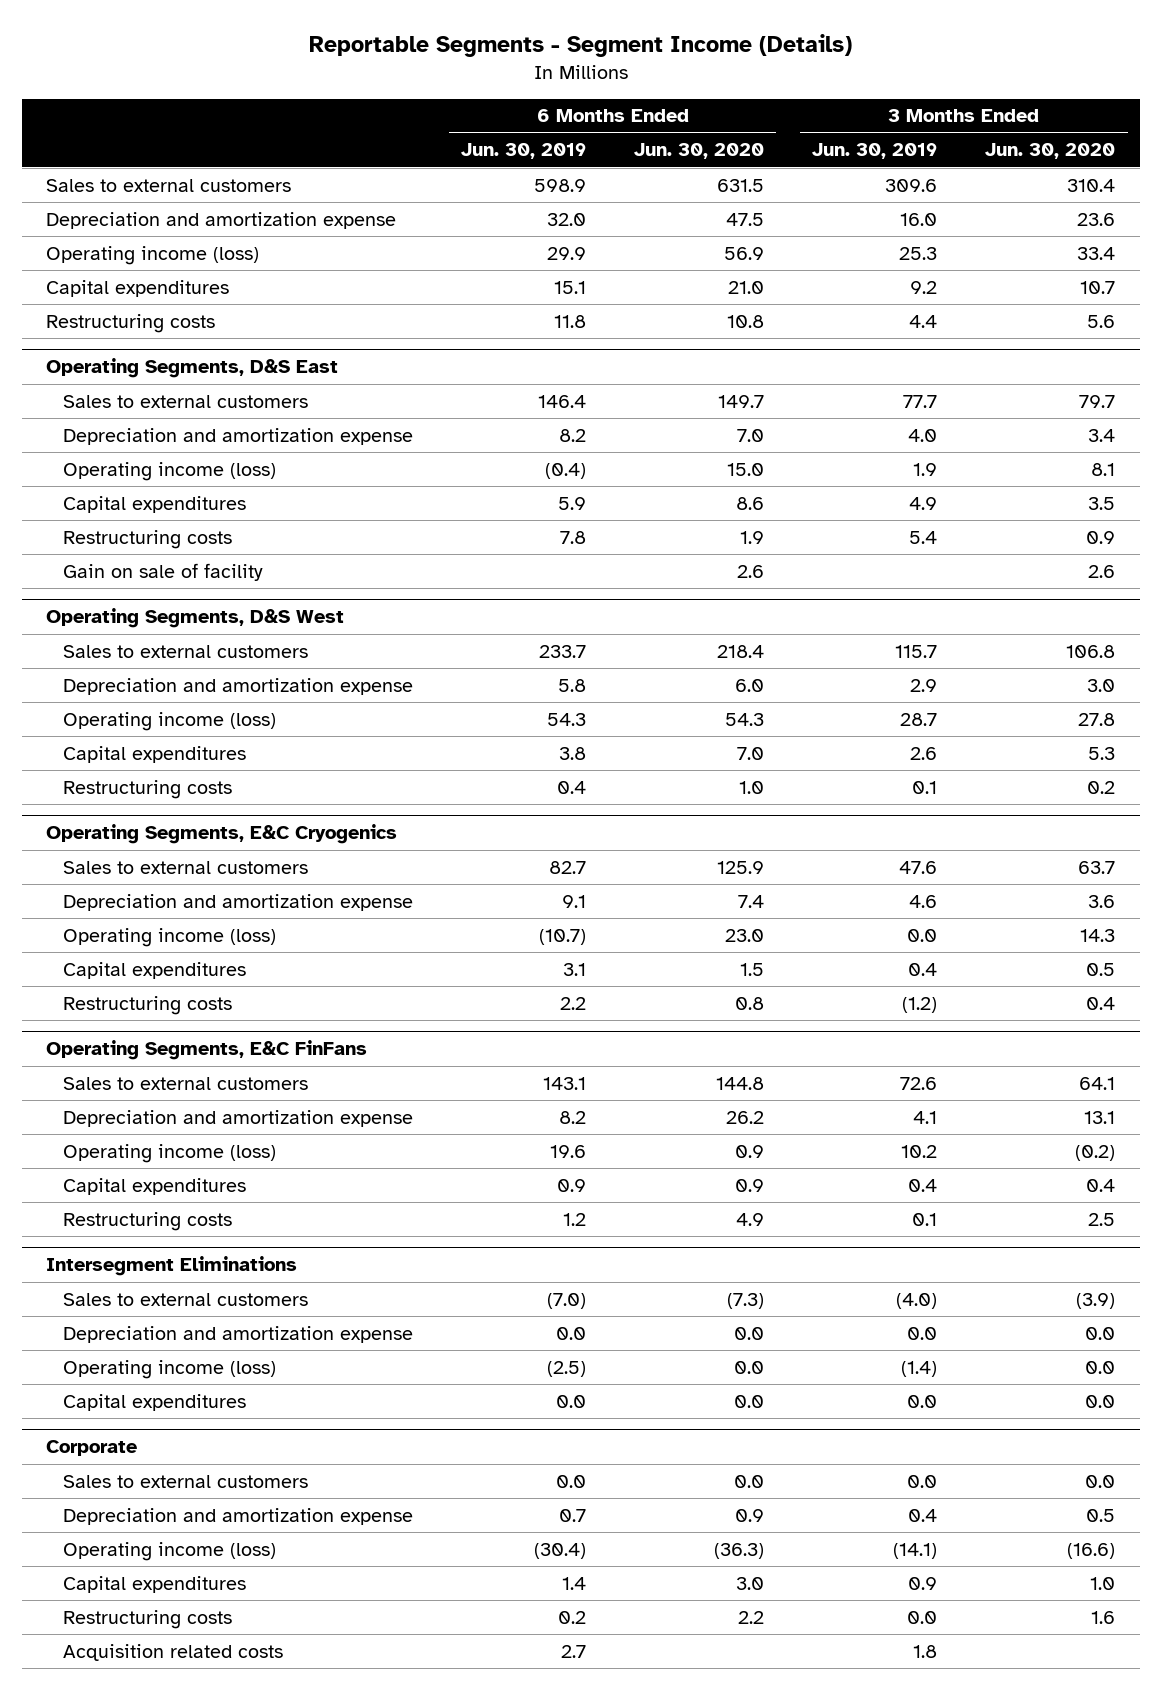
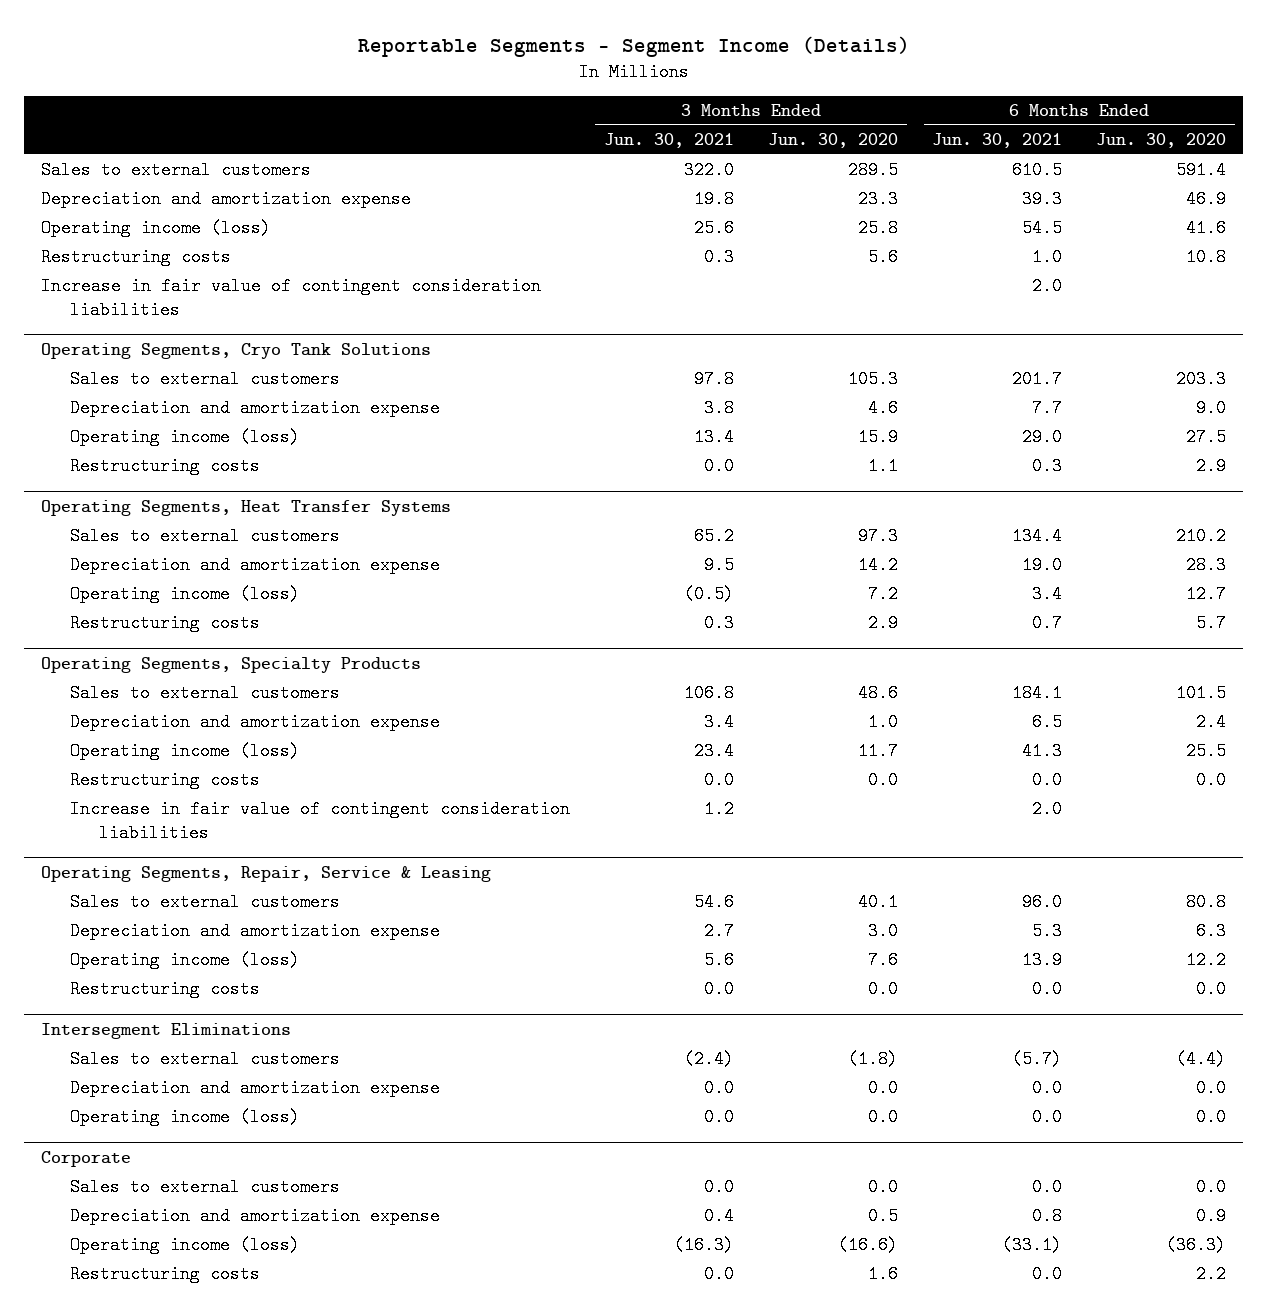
- | 6 Months Ended Jun. 30, 2019 | 6 Months Ended Jun. 30, 2020 | 3 Months Ended Jun. 30, 2019 | 3 Months Ended Jun. 30, 2020
+ | 3 Months Ended Jun. 30, 2021 | 3 Months Ended Jun. 30, 2020 | 6 Months Ended Jun. 30, 2021 | 6 Months Ended Jun. 30, 2020
- Sales to external customers | 598.9 | 631.5 | 309.6 | 310.4
- Depreciation and amortization expense | 32.0 | 47.5 | 16.0 | 23.6
- Operating income (loss) | 29.9 | 56.9 | 25.3 | 33.4
- Capital expenditures | 15.1 | 21.0 | 9.2 | 10.7
+ Sales to external customers | 322.0 | 289.5 | 610.5 | 591.4
+ Depreciation and amortization expense | 19.8 | 23.3 | 39.3 | 46.9
+ Operating income (loss) | 25.6 | 25.8 | 54.5 | 41.6
- Operating Segments, D&S East
- Sales to external customers | 146.4 | 149.7 | 77.7 | 79.7
- Depreciation and amortization expense | 8.2 | 7.0 | 4.0 | 3.4
- Operating income (loss) | (0.4) | 15.0 | 1.9 | 8.1
- Capital expenditures | 5.9 | 8.6 | 4.9 | 3.5
- Restructuring costs | 7.8 | 1.9 | 5.4 | 0.9
- Gain on sale of facility | | 2.6 | | 2.6
- Operating Segments, D&S West
- Sales to external customers | 233.7 | 218.4 | 115.7 | 106.8
- Depreciation and amortization expense | 5.8 | 6.0 | 2.9 | 3.0
- Operating income (loss) | 54.3 | 54.3 | 28.7 | 27.8
- Capital expenditures | 3.8 | 7.0 | 2.6 | 5.3
- Restructuring costs | 0.4 | 1.0 | 0.1 | 0.2
- Operating Segments, E&C Cryogenics
- Sales to external customers | 82.7 | 125.9 | 47.6 | 63.7
- Depreciation and amortization expense | 9.1 | 7.4 | 4.6 | 3.6
- Operating income (loss) | (10.7) | 23.0 | 0.0 | 14.3
- Capital expenditures | 3.1 | 1.5 | 0.4 | 0.5
- Restructuring costs | 2.2 | 0.8 | (1.2) | 0.4
- Operating Segments, E&C FinFans
- Sales to external customers | 143.1 | 144.8 | 72.6 | 64.1
- Depreciation and amortization expense | 8.2 | 26.2 | 4.1 | 13.1
- Operating income (loss) | 19.6 | 0.9 | 10.2 | (0.2)
- Capital expenditures | 0.9 | 0.9 | 0.4 | 0.4
- Restructuring costs | 1.2 | 4.9 | 0.1 | 2.5
+ Increase in fair value of contingent consideration liabilities | | | 2.0 |
+ Operating Segments, Cryo Tank Solutions
+ Sales to external customers | 97.8 | 105.3 | 201.7 | 203.3
+ Depreciation and amortization expense | 3.8 | 4.6 | 7.7 | 9.0
+ Operating income (loss) | 13.4 | 15.9 | 29.0 | 27.5
+ Restructuring costs | 0.0 | 1.1 | 0.3 | 2.9
+ Operating Segments, Heat Transfer Systems
+ Sales to external customers | 65.2 | 97.3 | 134.4 | 210.2
+ Depreciation and amortization expense | 9.5 | 14.2 | 19.0 | 28.3
+ Operating income (loss) | (0.5) | 7.2 | 3.4 | 12.7
+ Restructuring costs | 0.3 | 2.9 | 0.7 | 5.7
+ Operating Segments, Specialty Products
+ Sales to external customers | 106.8 | 48.6 | 184.1 | 101.5
+ Depreciation and amortization expense | 3.4 | 1.0 | 6.5 | 2.4
+ Operating income (loss) | 23.4 | 11.7 | 41.3 | 25.5
+ Restructuring costs | 0.0 | 0.0 | 0.0 | 0.0
+ Increase in fair value of contingent consideration liabilities | 1.2 | | 2.0 |
+ Operating Segments, Repair, Service & Leasing
+ Sales to external customers | 54.6 | 40.1 | 96.0 | 80.8
+ Depreciation and amortization expense | 2.7 | 3.0 | 5.3 | 6.3
+ Operating income (loss) | 5.6 | 7.6 | 13.9 | 12.2
+ Restructuring costs | 0.0 | 0.0 | 0.0 | 0.0
@ Intersegment Eliminations
- Sales to external customers | (7.0) | (7.3) | (4.0) | (3.9)
+ Sales to external customers | (2.4) | (1.8) | (5.7) | (4.4)
- Capital expenditures | 0.0 | 0.0 | 0.0 | 0.0
@ Corporate
- Capital expenditures | 1.4 | 3.0 | 0.9 | 1.0
- Acquisition related costs | 2.7 | | 1.8 |

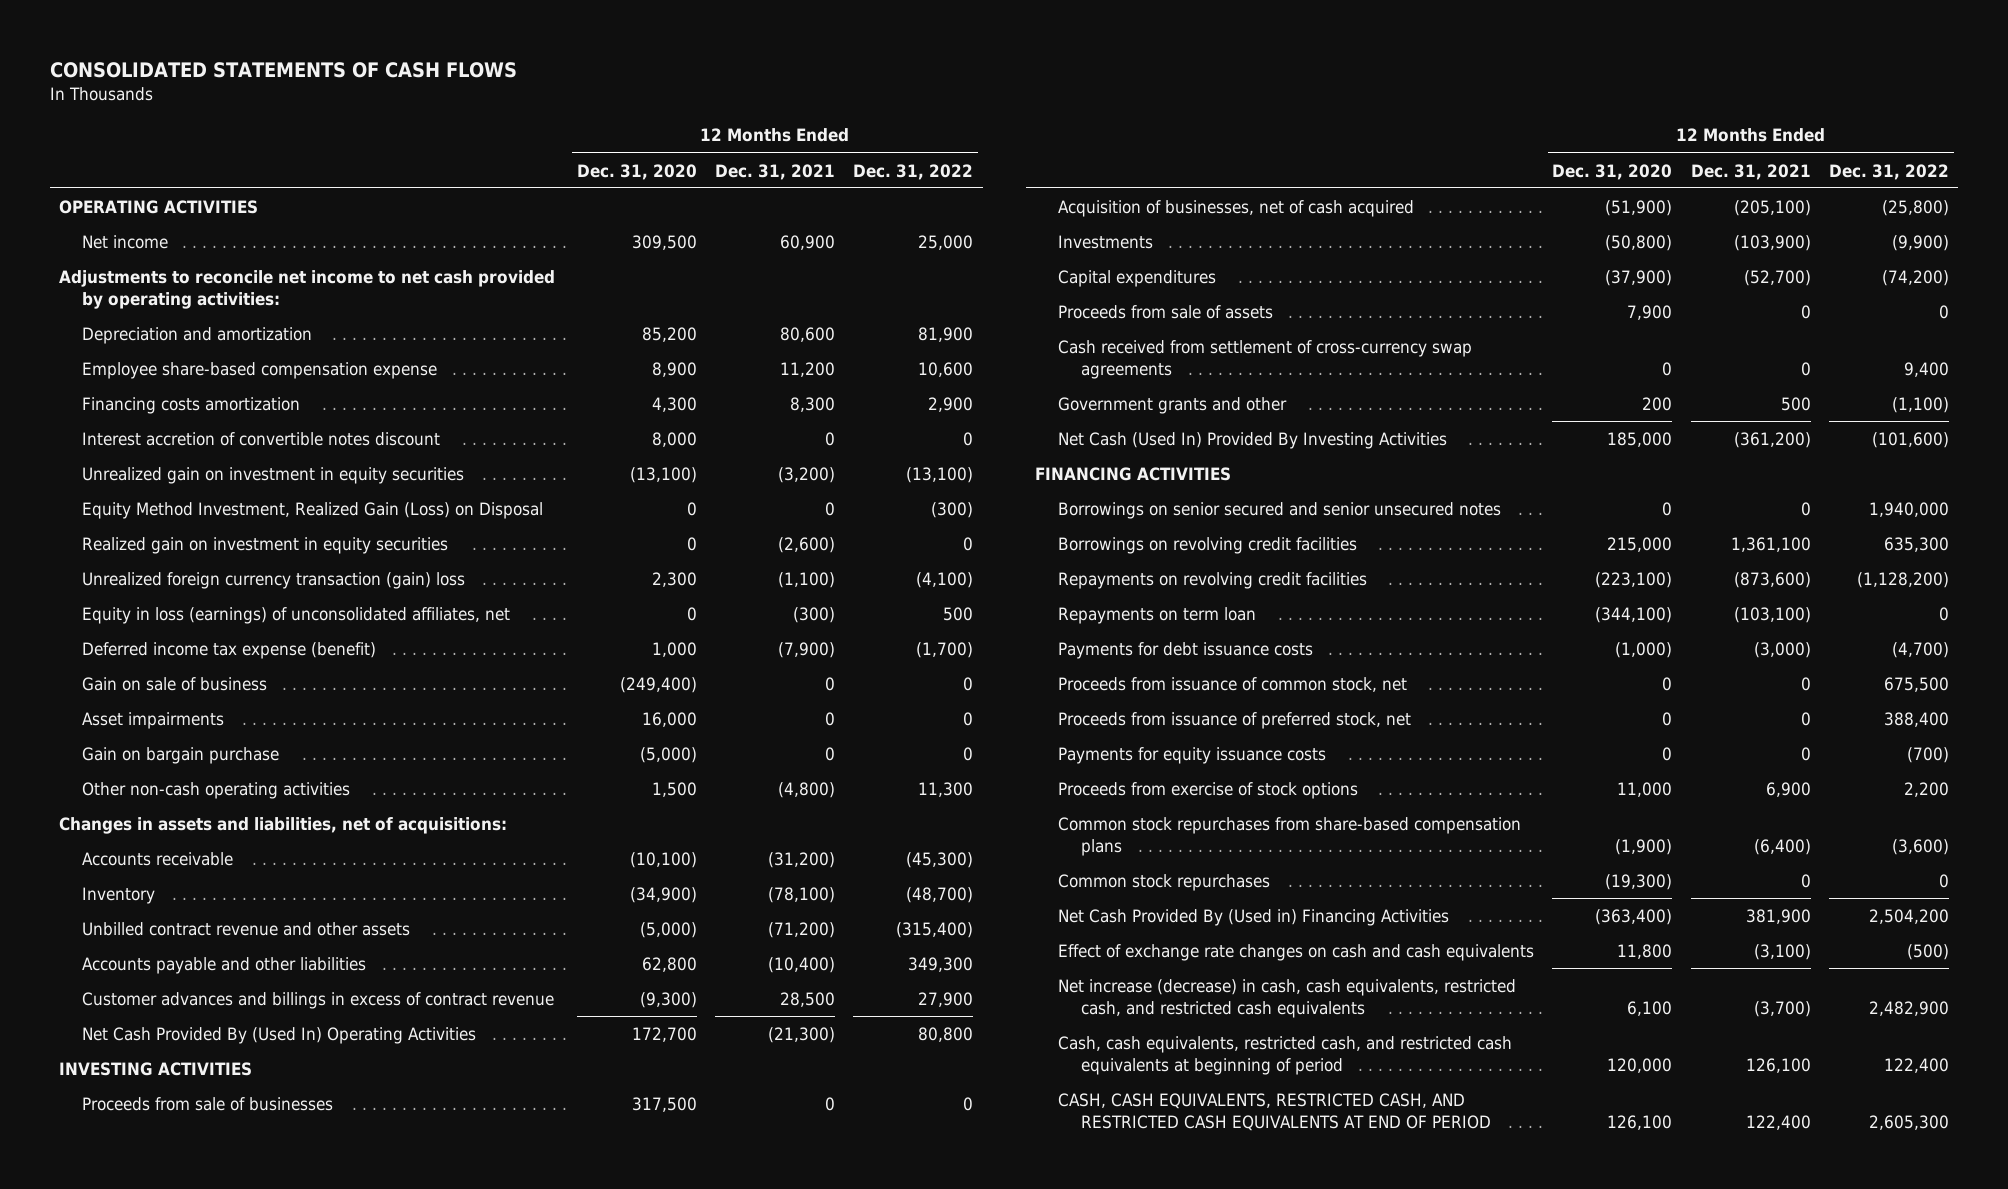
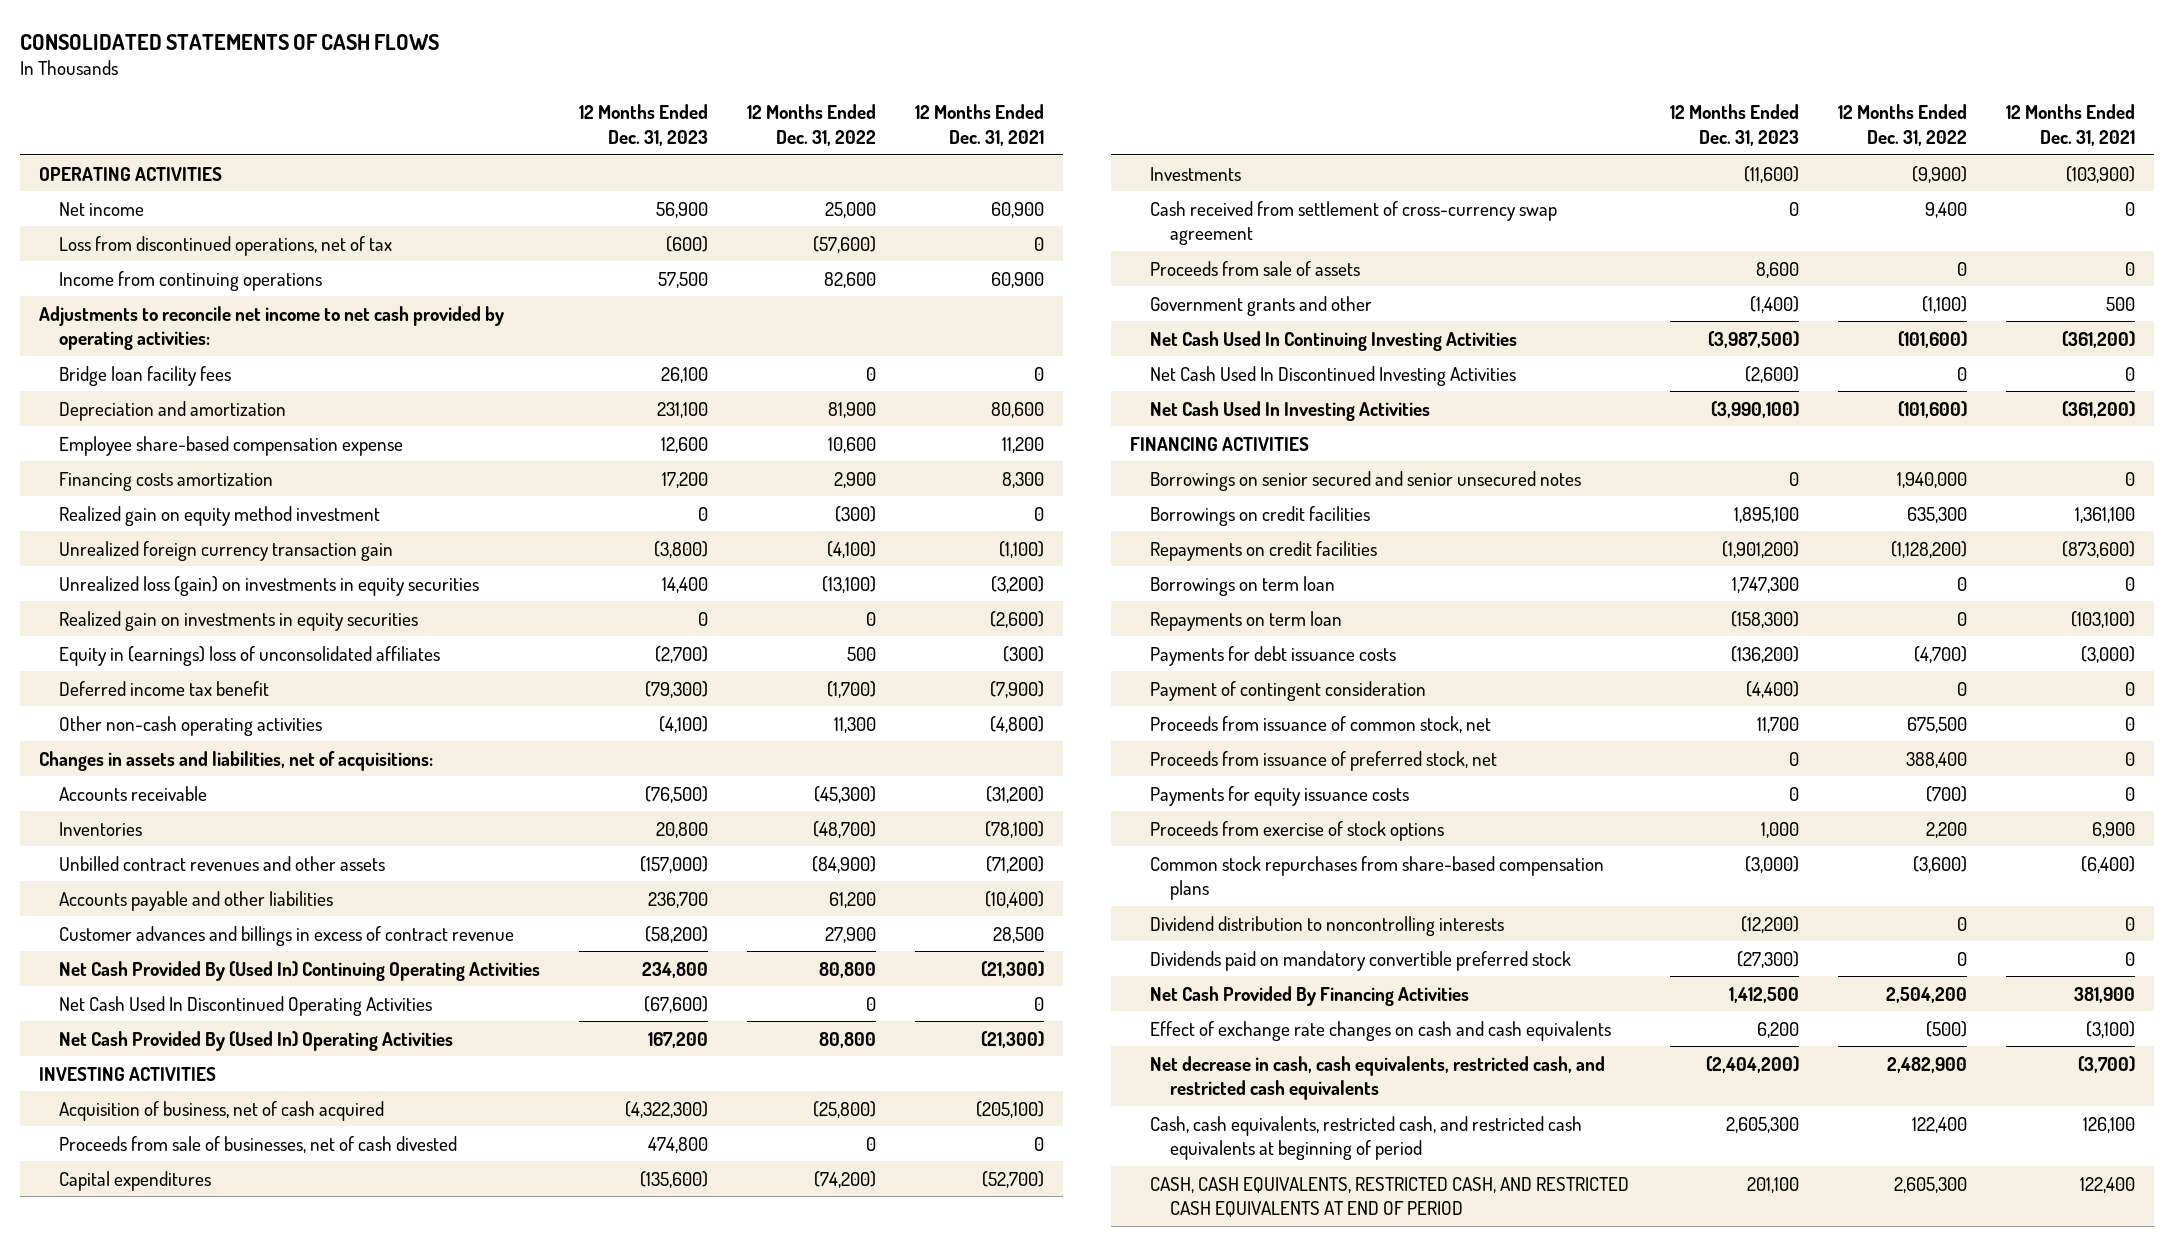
- | 12 Months Ended Dec. 31, 2020 | 12 Months Ended Dec. 31, 2021 | 12 Months Ended Dec. 31, 2022
+ | 12 Months Ended Dec. 31, 2023 | 12 Months Ended Dec. 31, 2022 | 12 Months Ended Dec. 31, 2021
+ Loss from discontinued operations, net of tax | (600) | (57,600) | 0
+ Income from continuing operations | 57,500 | 82,600 | 60,900
+ Bridge loan facility fees | 26,100 | 0 | 0
- Interest accretion of convertible notes discount | 8,000 | 0 | 0
- Unrealized gain on investment in equity securities | (13,100) | (3,200) | (13,100)
- Equity Method Investment, Realized Gain (Loss) on Disposal | 0 | 0 | (300)
- Realized gain on investment in equity securities | 0 | (2,600) | 0
- Unrealized foreign currency transaction (gain) loss | 2,300 | (1,100) | (4,100)
- Equity in loss (earnings) of unconsolidated affiliates, net | 0 | (300) | 500
- Deferred income tax expense (benefit) | 1,000 | (7,900) | (1,700)
- Gain on sale of business | (249,400) | 0 | 0
- Asset impairments | 16,000 | 0 | 0
- Gain on bargain purchase | (5,000) | 0 | 0
+ Realized gain on equity method investment | 0 | (300) | 0
+ Unrealized foreign currency transaction gain | (3,800) | (4,100) | (1,100)
+ Unrealized loss (gain) on investments in equity securities | 14,400 | (13,100) | (3,200)
+ Realized gain on investments in equity securities | 0 | 0 | (2,600)
+ Equity in (earnings) loss of unconsolidated affiliates | (2,700) | 500 | (300)
+ Deferred income tax benefit | (79,300) | (1,700) | (7,900)
- Inventory | (34,900) | (78,100) | (48,700)
- Unbilled contract revenue and other assets | (5,000) | (71,200) | (315,400)
- Accounts payable and other liabilities | 62,800 | (10,400) | 349,300
+ Inventories | 20,800 | (48,700) | (78,100)
+ Unbilled contract revenues and other assets | (157,000) | (84,900) | (71,200)
+ Accounts payable and other liabilities | 236,700 | 61,200 | (10,400)
+ Net Cash Provided By (Used In) Continuing Operating Activities | 234,800 | 80,800 | (21,300)
+ Net Cash Used In Discontinued Operating Activities | (67,600) | 0 | 0
- Proceeds from sale of businesses | 317,500 | 0 | 0
- Acquisition of businesses, net of cash acquired | (51,900) | (205,100) | (25,800)
+ Acquisition of business, net of cash acquired | (4,322,300) | (25,800) | (205,100)
+ Proceeds from sale of businesses, net of cash divested | 474,800 | 0 | 0
moved down: Investments | (11,600) | (9,900) | (103,900)
+ Cash received from settlement of cross-currency swap agreement | 0 | 9,400 | 0
- Cash received from settlement of cross-currency swap agreements | 0 | 0 | 9,400
- Net Cash (Used In) Provided By Investing Activities | 185,000 | (361,200) | (101,600)
+ Net Cash Used In Continuing Investing Activities | (3,987,500) | (101,600) | (361,200)
+ Net Cash Used In Discontinued Investing Activities | (2,600) | 0 | 0
+ Net Cash Used In Investing Activities | (3,990,100) | (101,600) | (361,200)
- Borrowings on revolving credit facilities | 215,000 | 1,361,100 | 635,300
- Repayments on revolving credit facilities | (223,100) | (873,600) | (1,128,200)
+ Borrowings on credit facilities | 1,895,100 | 635,300 | 1,361,100
+ Repayments on credit facilities | (1,901,200) | (1,128,200) | (873,600)
+ Borrowings on term loan | 1,747,300 | 0 | 0
+ Payment of contingent consideration | (4,400) | 0 | 0
- Common stock repurchases | (19,300) | 0 | 0
- Net Cash Provided By (Used in) Financing Activities | (363,400) | 381,900 | 2,504,200
+ Dividend distribution to noncontrolling interests | (12,200) | 0 | 0
+ Dividends paid on mandatory convertible preferred stock | (27,300) | 0 | 0
+ Net Cash Provided By Financing Activities | 1,412,500 | 2,504,200 | 381,900
- Net increase (decrease) in cash, cash equivalents, restricted cash, and restricted cash equivalents | 6,100 | (3,700) | 2,482,900
+ Net decrease in cash, cash equivalents, restricted cash, and restricted cash equivalents | (2,404,200) | 2,482,900 | (3,700)

